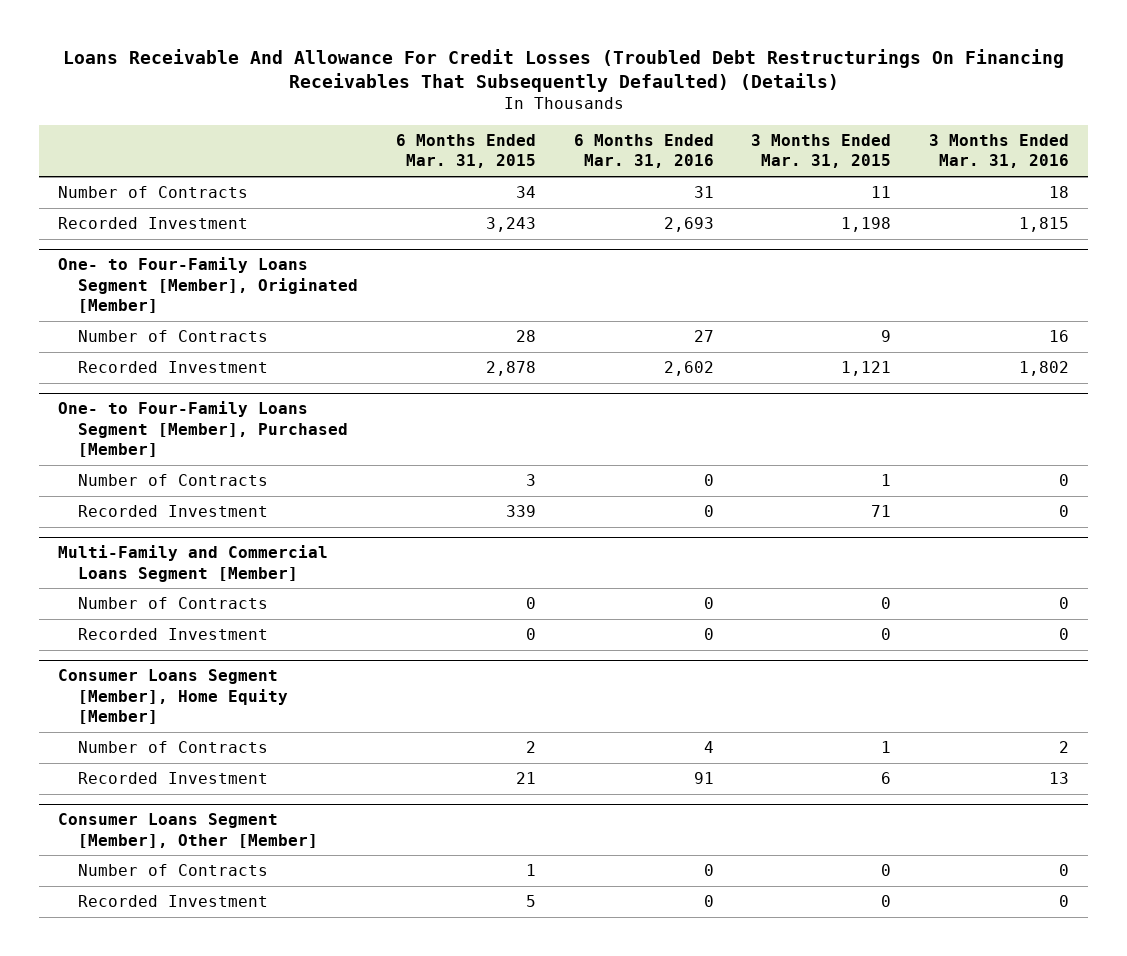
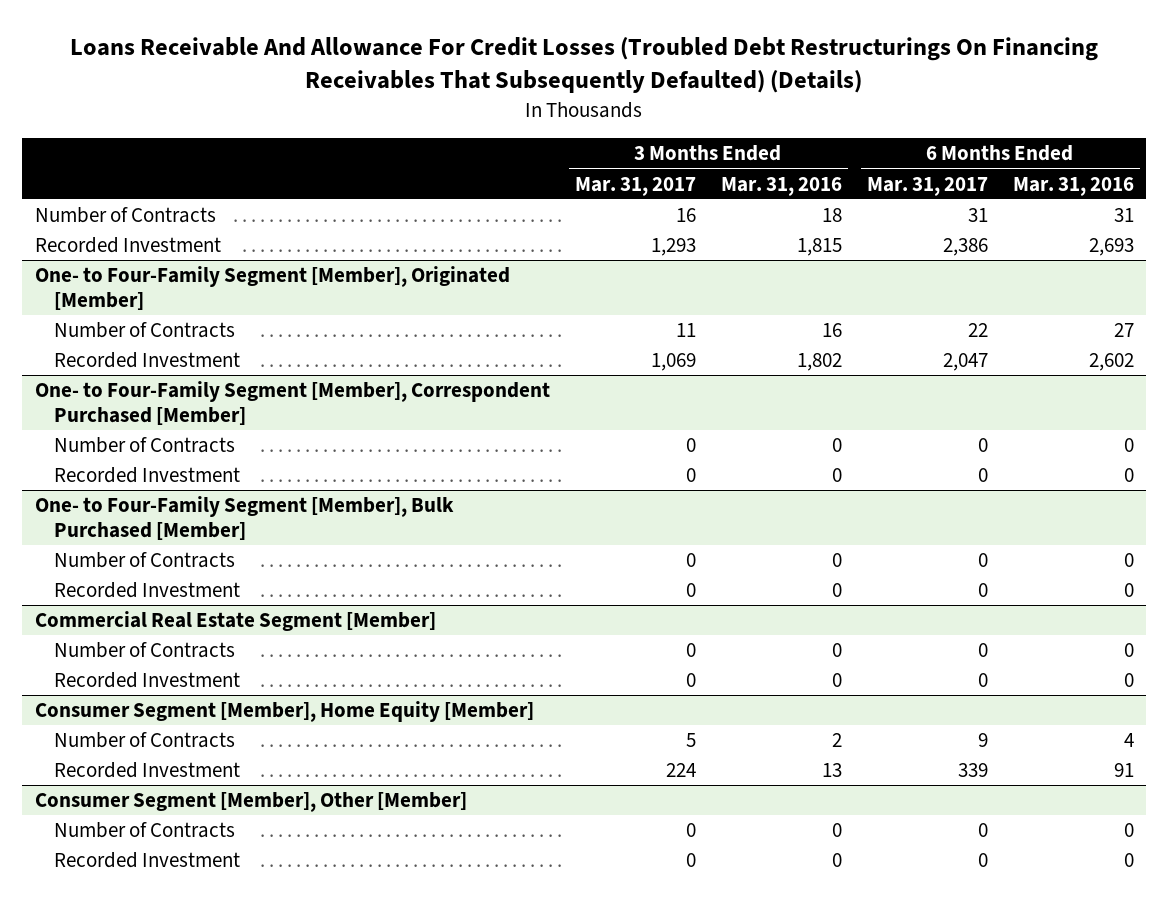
- | 6 Months Ended Mar. 31, 2015 | 6 Months Ended Mar. 31, 2016 | 3 Months Ended Mar. 31, 2015 | 3 Months Ended Mar. 31, 2016
+ | 3 Months Ended Mar. 31, 2017 | 3 Months Ended Mar. 31, 2016 | 6 Months Ended Mar. 31, 2017 | 6 Months Ended Mar. 31, 2016
- One- to Four-Family Loans Segment [Member], Originated [Member]
+ One- to Four-Family Segment [Member], Originated [Member]
- One- to Four-Family Loans Segment [Member], Purchased [Member]
+ One- to Four-Family Segment [Member], Correspondent Purchased [Member]
- Multi-Family and Commercial Loans Segment [Member]
+ One- to Four-Family Segment [Member], Bulk Purchased [Member]
- Consumer Loans Segment [Member], Home Equity [Member]
+ Commercial Real Estate Segment [Member]
+ Number of Contracts | 0 | 0 | 0 | 0
+ Recorded Investment | 0 | 0 | 0 | 0
+ Consumer Segment [Member], Home Equity [Member]
- Consumer Loans Segment [Member], Other [Member]
+ Consumer Segment [Member], Other [Member]

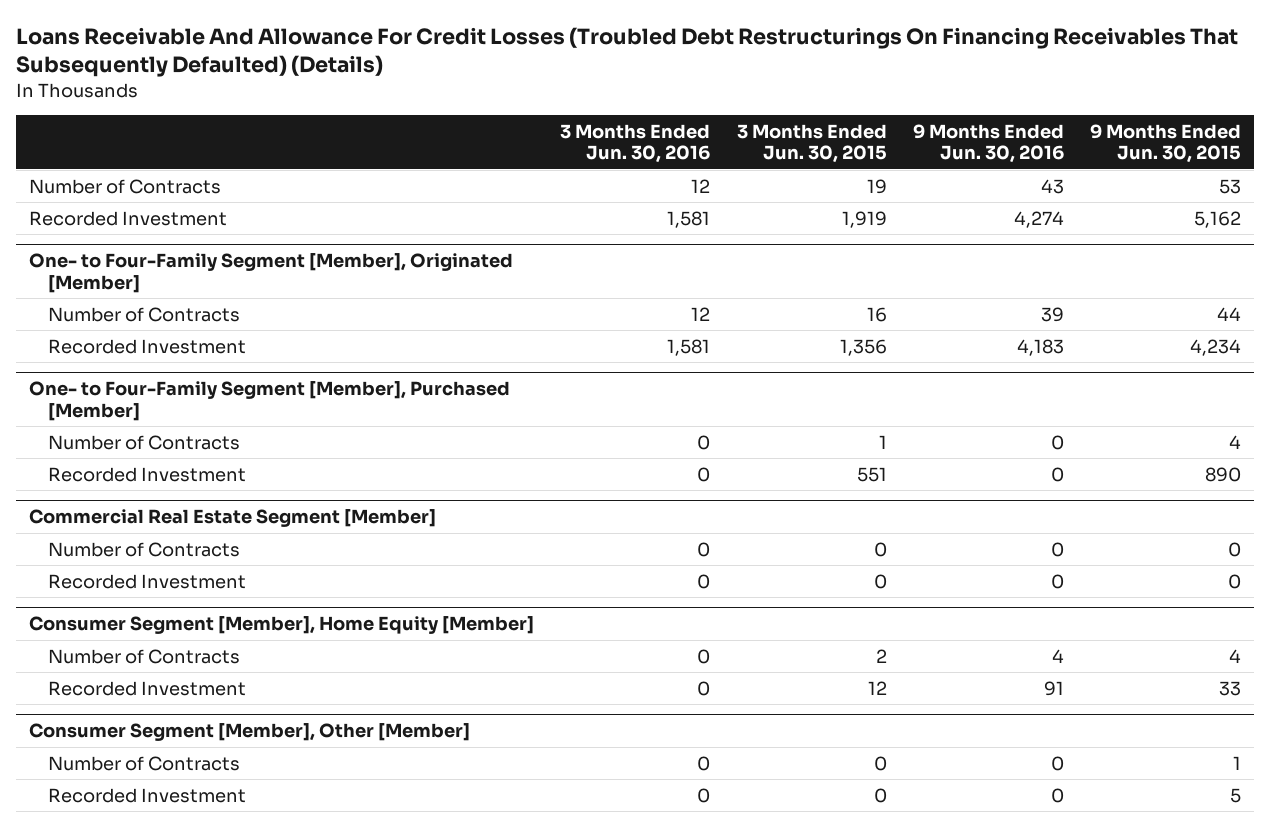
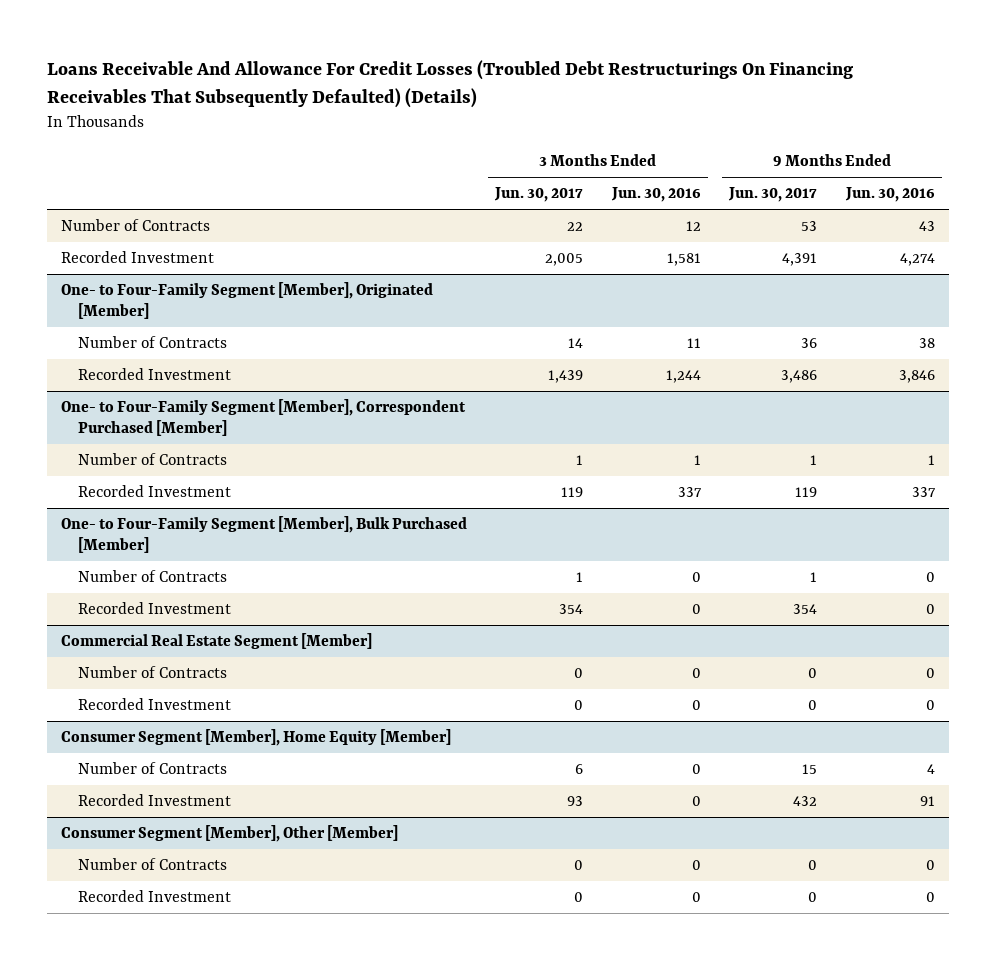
- | 3 Months Ended Jun. 30, 2016 | 3 Months Ended Jun. 30, 2015 | 9 Months Ended Jun. 30, 2016 | 9 Months Ended Jun. 30, 2015
+ | 3 Months Ended Jun. 30, 2017 | 3 Months Ended Jun. 30, 2016 | 9 Months Ended Jun. 30, 2017 | 9 Months Ended Jun. 30, 2016
@ One- to Four-Family Segment [Member], Originated [Member]
- Number of Contracts | 12 | 16 | 39 | 44
- Recorded Investment | 1,581 | 1,356 | 4,183 | 4,234
- One- to Four-Family Segment [Member], Purchased [Member]
@ One- to Four-Family Segment [Member], Originated [Member]
+ Number of Contracts | 14 | 11 | 36 | 38
+ Recorded Investment | 1,439 | 1,244 | 3,486 | 3,846
+ One- to Four-Family Segment [Member], Correspondent Purchased [Member]
+ Number of Contracts | 1 | 1 | 1 | 1
+ Recorded Investment | 119 | 337 | 119 | 337
+ One- to Four-Family Segment [Member], Bulk Purchased [Member]

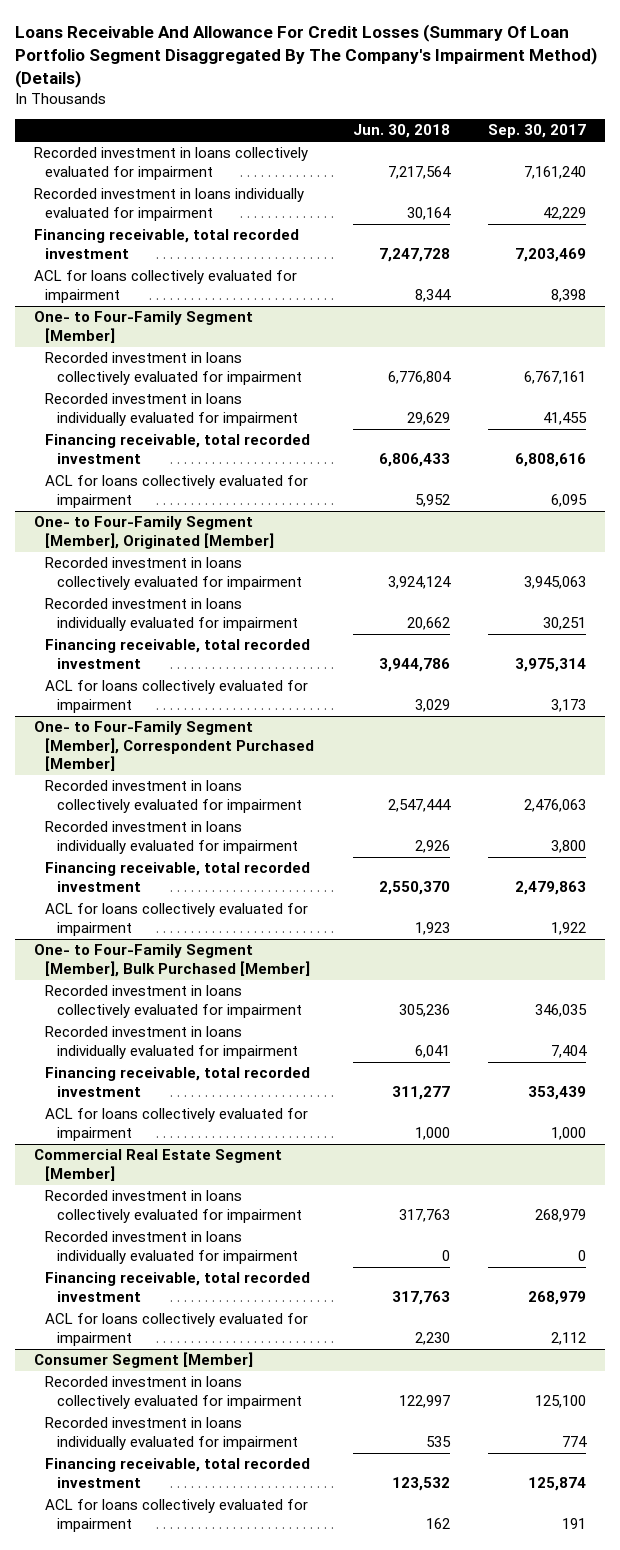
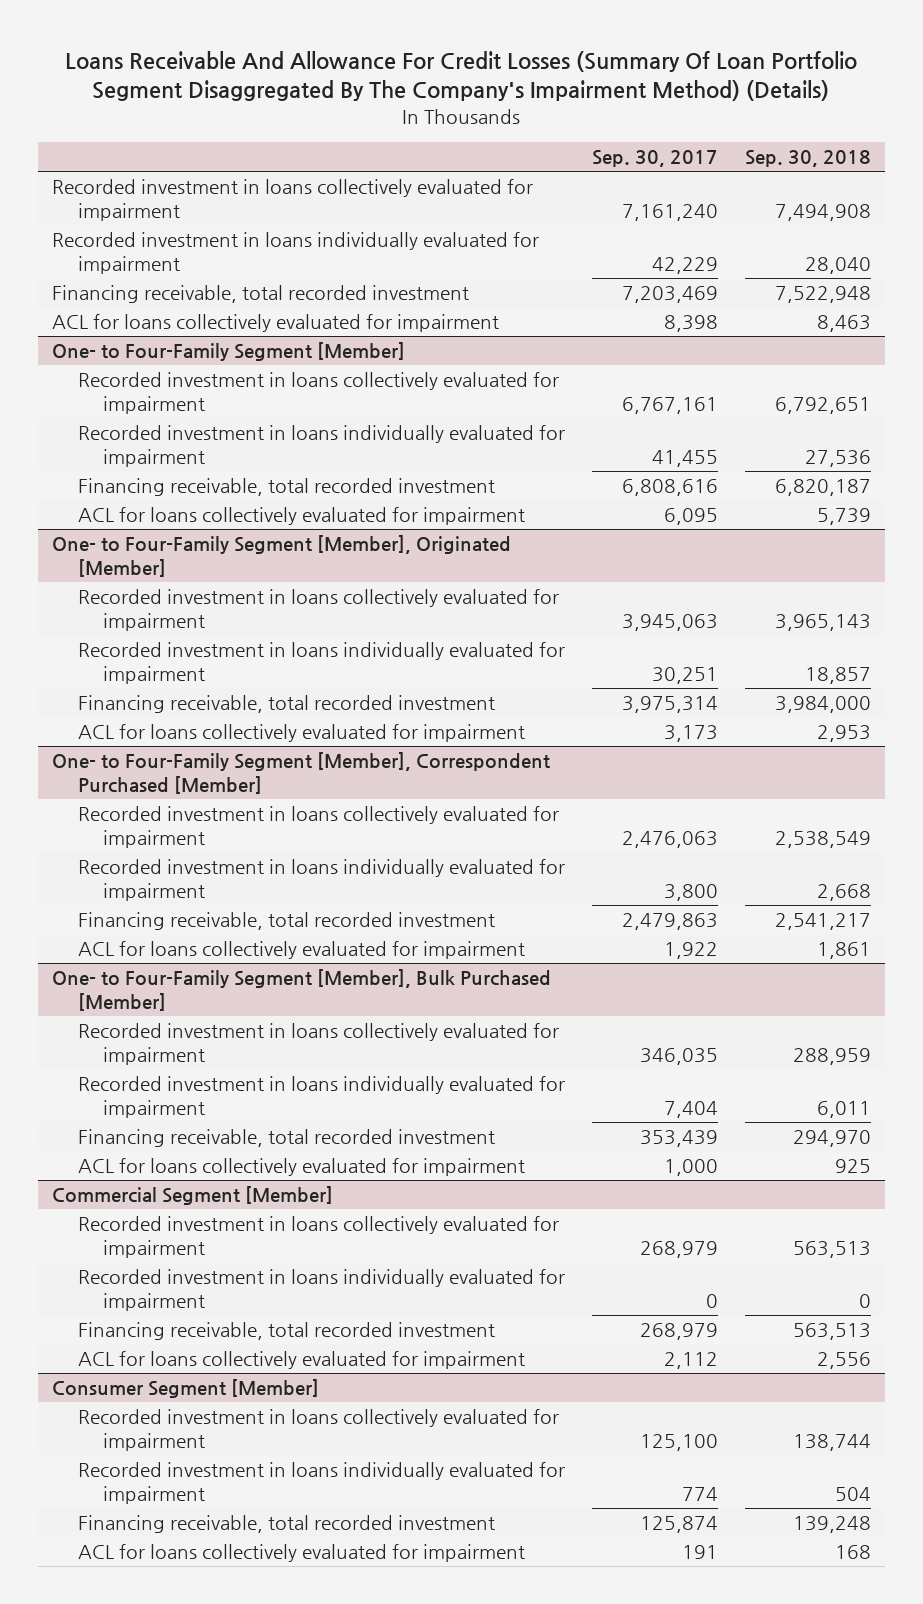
- | Jun. 30, 2018 | Sep. 30, 2017
+ | Sep. 30, 2017 | Sep. 30, 2018
- Commercial Real Estate Segment [Member]
+ Commercial Segment [Member]

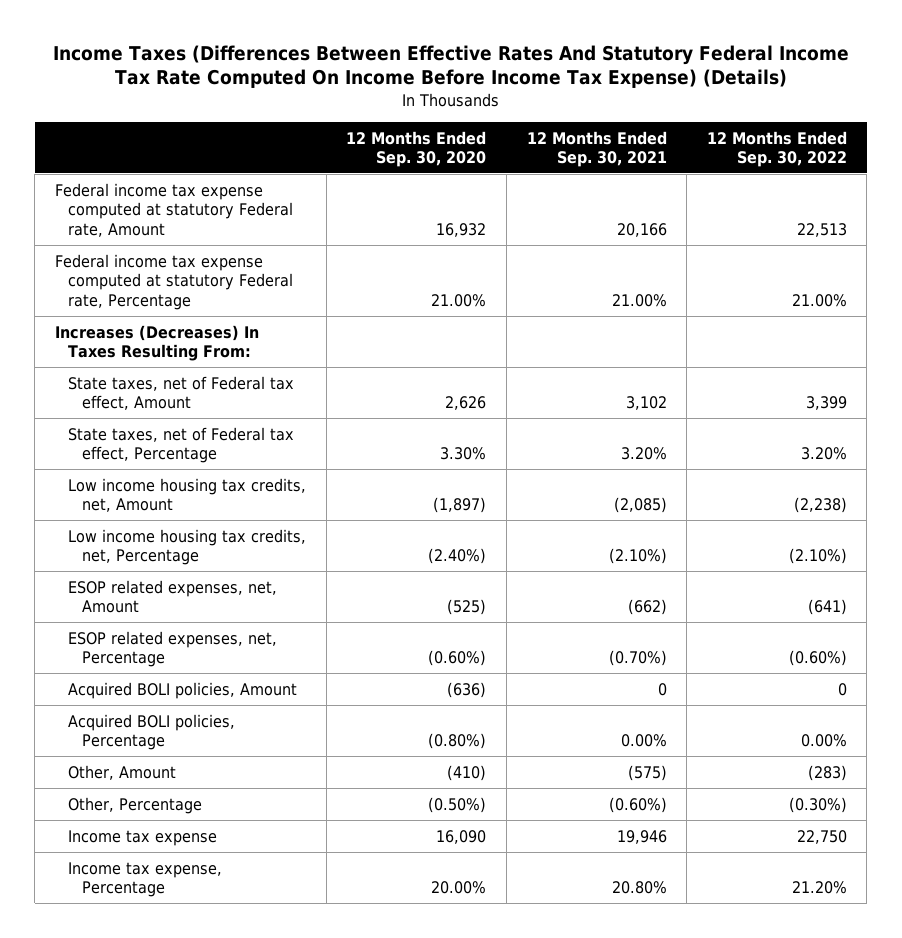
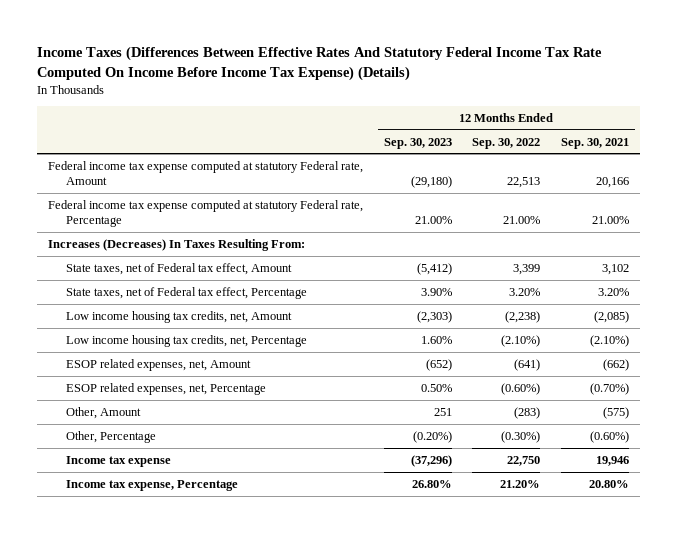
- | 12 Months Ended Sep. 30, 2020 | 12 Months Ended Sep. 30, 2021 | 12 Months Ended Sep. 30, 2022
+ | 12 Months Ended Sep. 30, 2023 | 12 Months Ended Sep. 30, 2022 | 12 Months Ended Sep. 30, 2021
- Acquired BOLI policies, Amount | (636) | 0 | 0
- Acquired BOLI policies, Percentage | (0.80%) | 0.00% | 0.00%

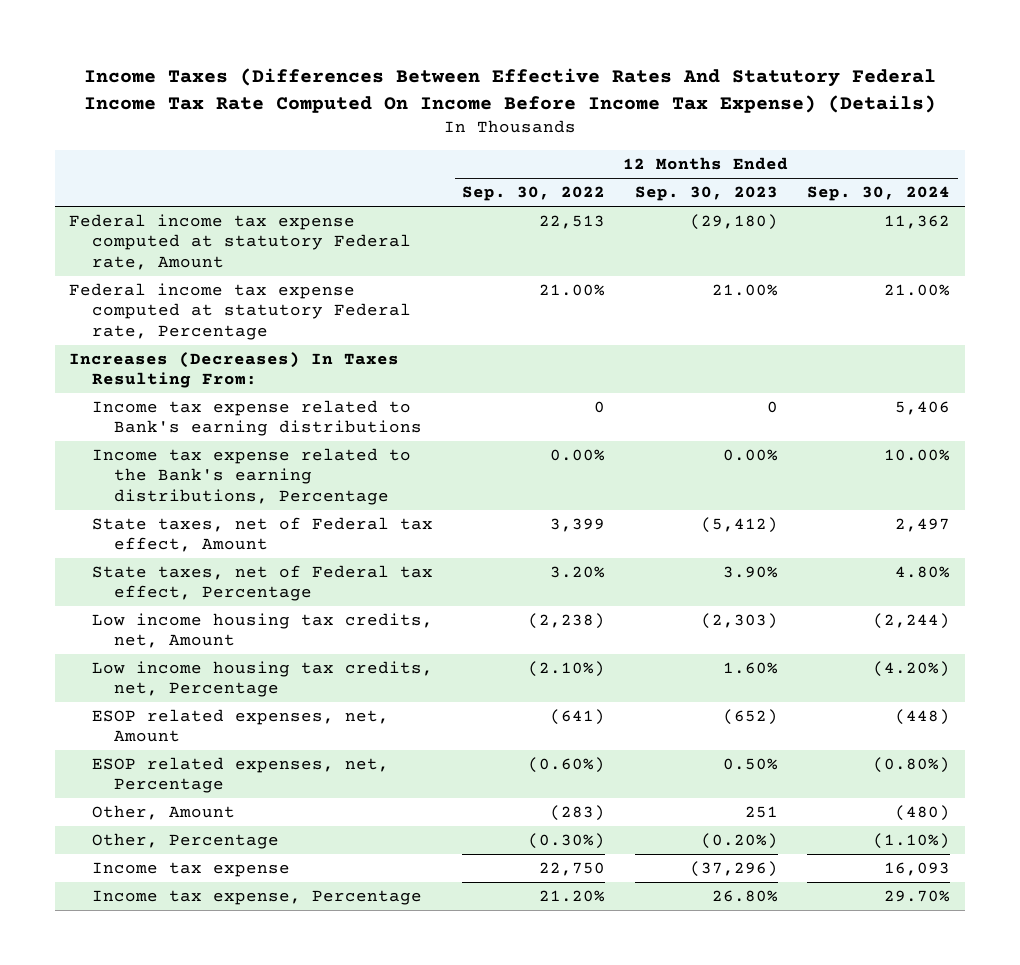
- | 12 Months Ended Sep. 30, 2023 | 12 Months Ended Sep. 30, 2022 | 12 Months Ended Sep. 30, 2021
+ | 12 Months Ended Sep. 30, 2022 | 12 Months Ended Sep. 30, 2023 | 12 Months Ended Sep. 30, 2024
+ Income tax expense related to Bank's earning distributions | 0 | 0 | 5,406
+ Income tax expense related to the Bank's earning distributions, Percentage | 0.00% | 0.00% | 10.00%

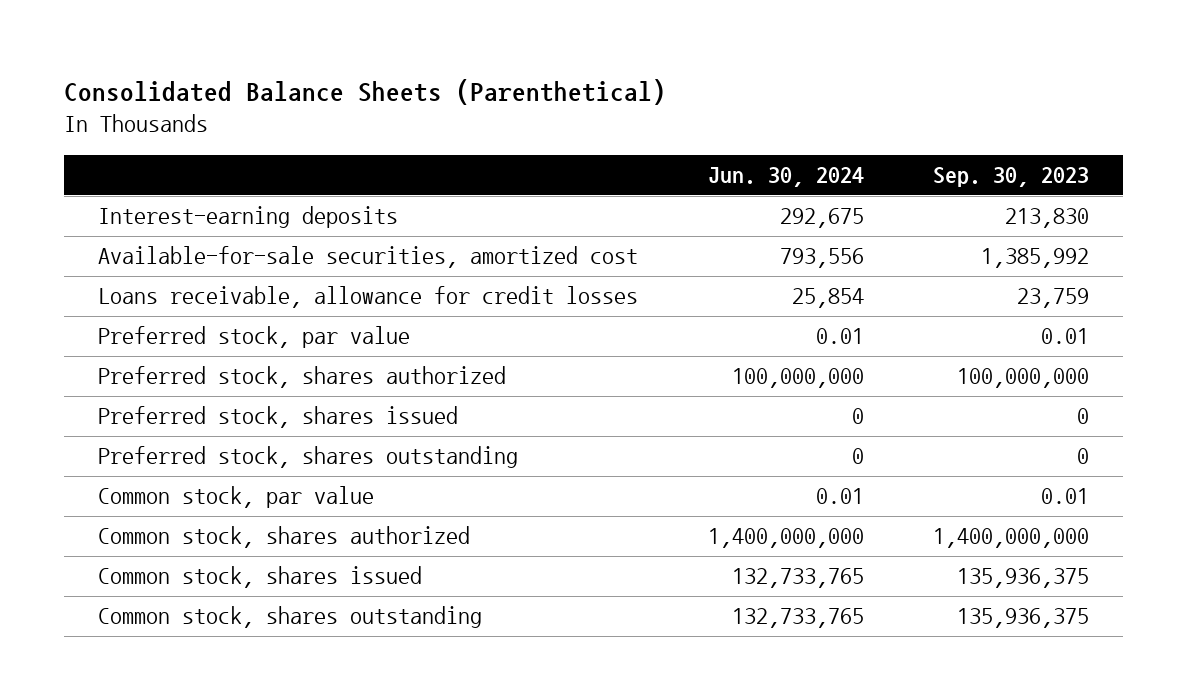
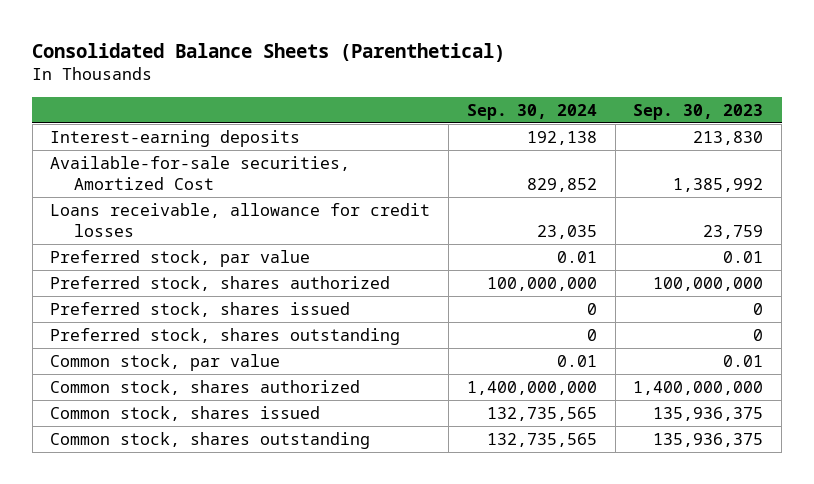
- | Jun. 30, 2024 | Sep. 30, 2023
+ | Sep. 30, 2024 | Sep. 30, 2023
- Available-for-sale securities, amortized cost | 793,556 | 1,385,992
+ Available-for-sale securities, Amortized Cost | 829,852 | 1,385,992

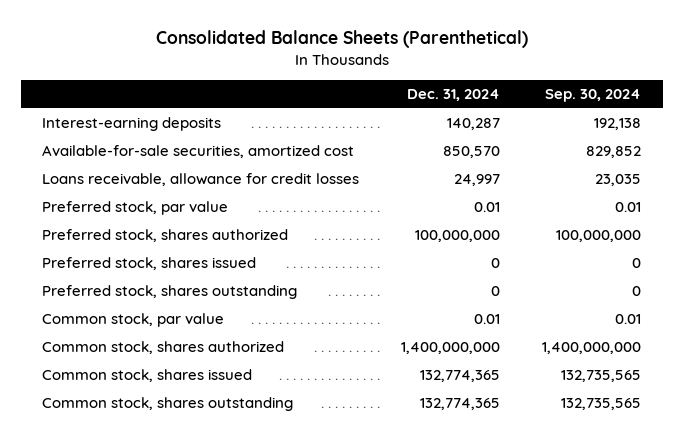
- | Sep. 30, 2024 | Sep. 30, 2023
+ | Dec. 31, 2024 | Sep. 30, 2024
- Available-for-sale securities, Amortized Cost | 829,852 | 1,385,992
+ Available-for-sale securities, amortized cost | 850,570 | 829,852

